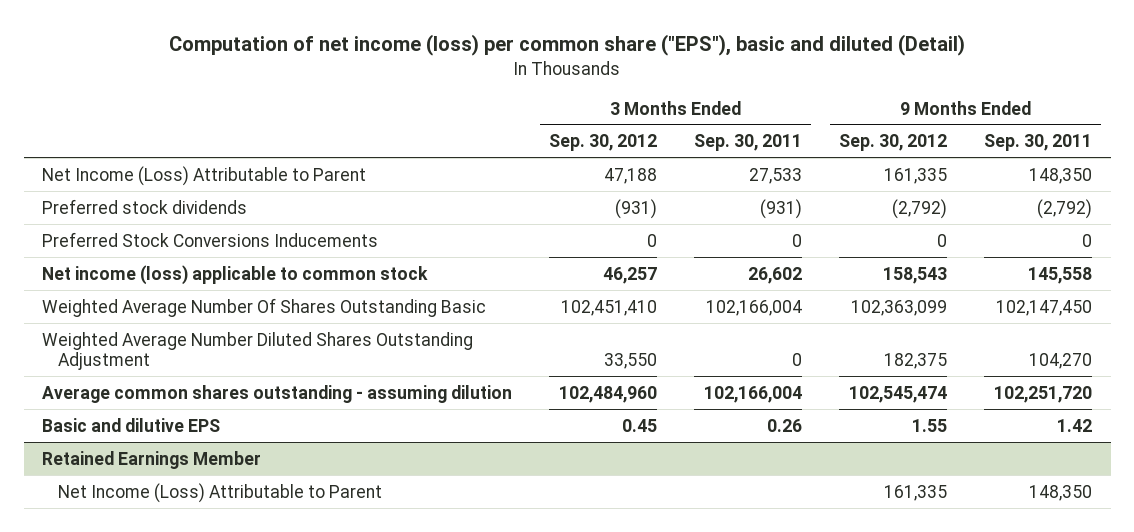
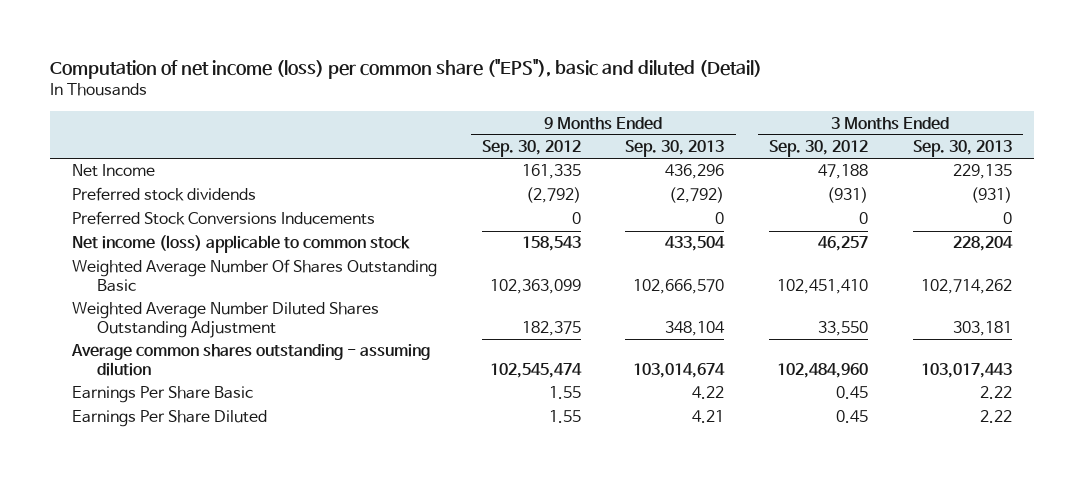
- | 3 Months Ended Sep. 30, 2012 | 3 Months Ended Sep. 30, 2011 | 9 Months Ended Sep. 30, 2012 | 9 Months Ended Sep. 30, 2011
+ | 9 Months Ended Sep. 30, 2012 | 9 Months Ended Sep. 30, 2013 | 3 Months Ended Sep. 30, 2012 | 3 Months Ended Sep. 30, 2013
- Net Income (Loss) Attributable to Parent | 47,188 | 27,533 | 161,335 | 148,350
+ Net Income | 161,335 | 436,296 | 47,188 | 229,135
- Basic and dilutive EPS | 0.45 | 0.26 | 1.55 | 1.42
- Retained Earnings Member
- Net Income (Loss) Attributable to Parent | | | 161,335 | 148,350
+ Earnings Per Share Basic | 1.55 | 4.22 | 0.45 | 2.22
+ Earnings Per Share Diluted | 1.55 | 4.21 | 0.45 | 2.22

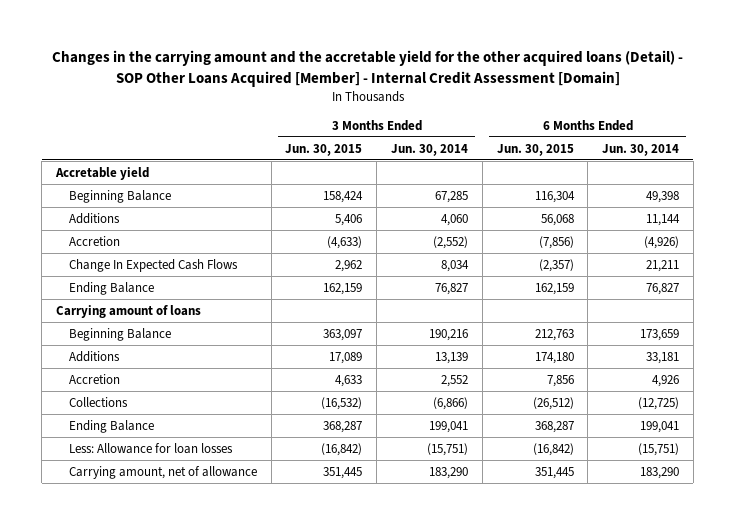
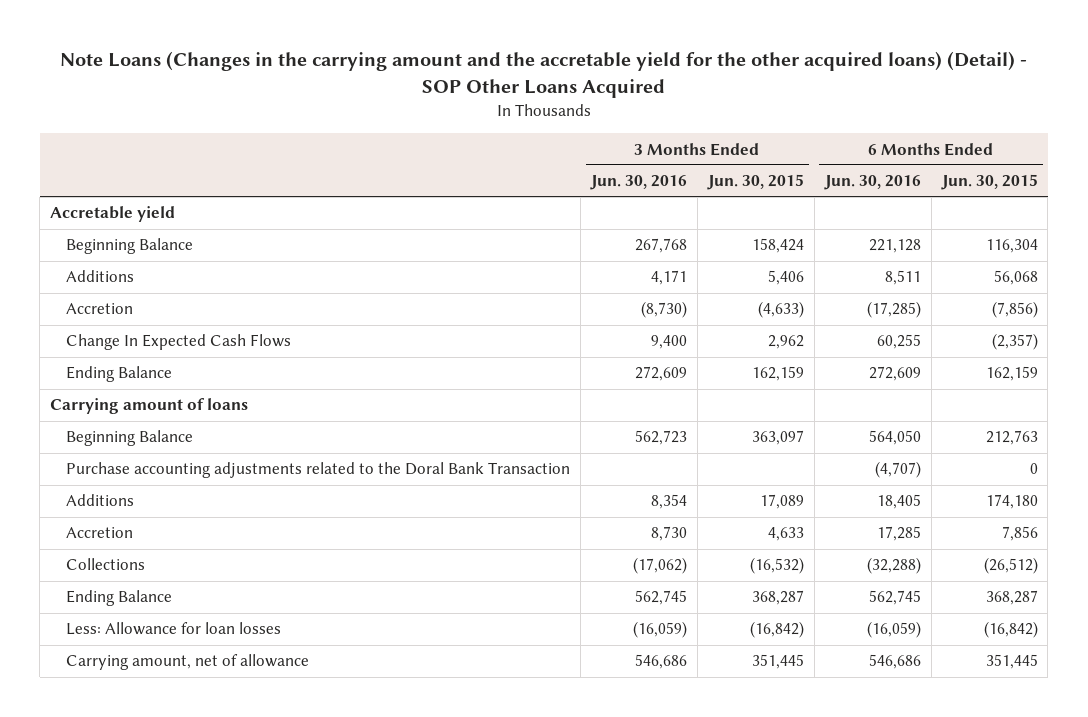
- Changes in the carrying amount and the accretable yield for the other acquired loans (Detail) - SOP Other Loans Acquired [Member] - Internal Credit Assessment [Domain]
+ Note Loans (Changes in the carrying amount and the accretable yield for the other acquired loans) (Detail) - SOP Other Loans Acquired
- | 3 Months Ended Jun. 30, 2015 | 3 Months Ended Jun. 30, 2014 | 6 Months Ended Jun. 30, 2015 | 6 Months Ended Jun. 30, 2014
+ | 3 Months Ended Jun. 30, 2016 | 3 Months Ended Jun. 30, 2015 | 6 Months Ended Jun. 30, 2016 | 6 Months Ended Jun. 30, 2015
+ Purchase accounting adjustments related to the Doral Bank Transaction | | | (4,707) | 0

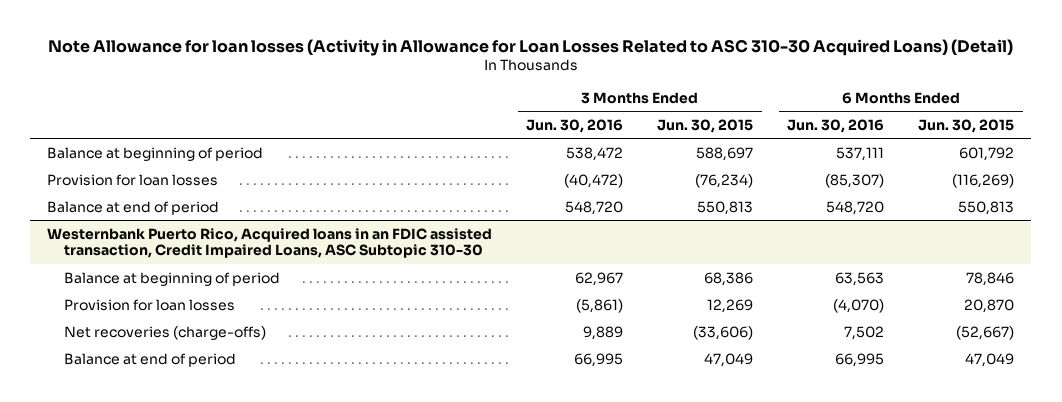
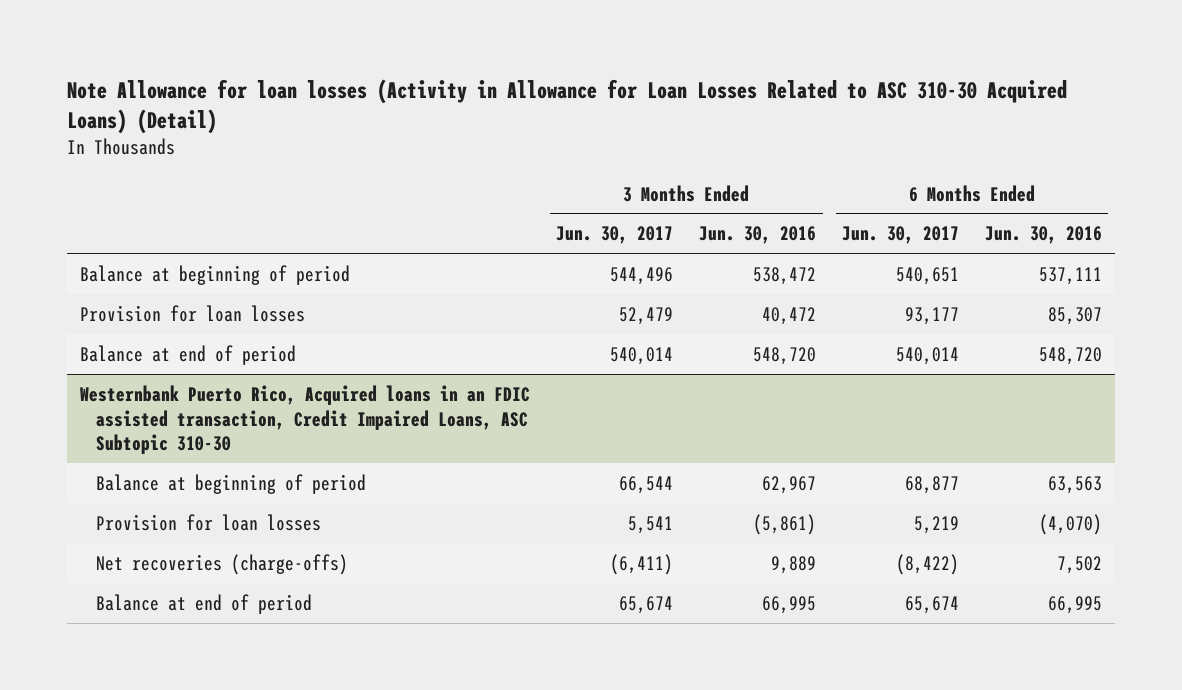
- | 3 Months Ended Jun. 30, 2016 | 3 Months Ended Jun. 30, 2015 | 6 Months Ended Jun. 30, 2016 | 6 Months Ended Jun. 30, 2015
+ | 3 Months Ended Jun. 30, 2017 | 3 Months Ended Jun. 30, 2016 | 6 Months Ended Jun. 30, 2017 | 6 Months Ended Jun. 30, 2016
- Provision for loan losses | (40,472) | (76,234) | (85,307) | (116,269)
+ Provision for loan losses | 52,479 | 40,472 | 93,177 | 85,307

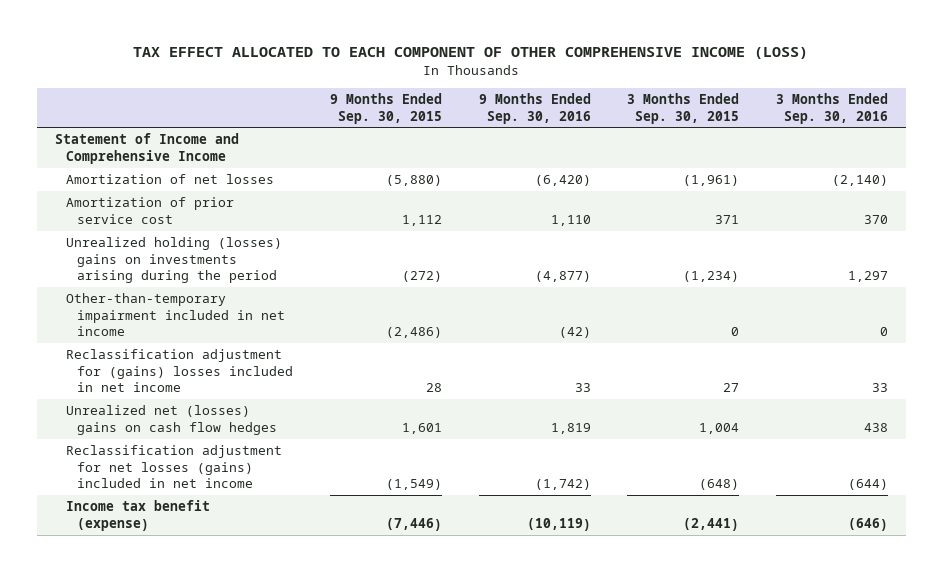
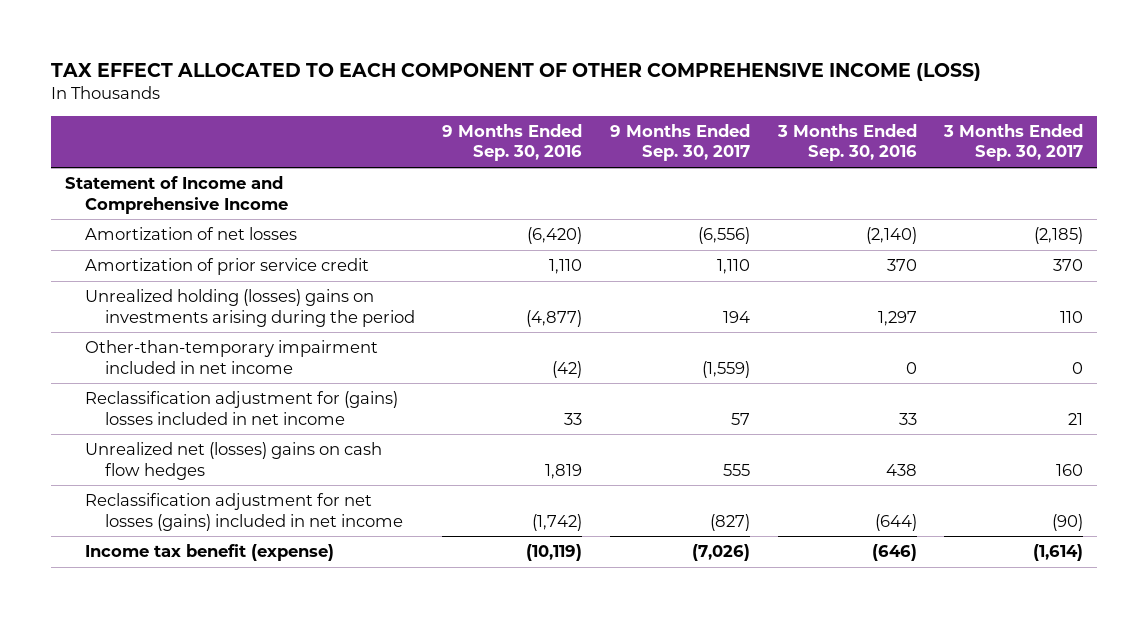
- | 9 Months Ended Sep. 30, 2015 | 9 Months Ended Sep. 30, 2016 | 3 Months Ended Sep. 30, 2015 | 3 Months Ended Sep. 30, 2016
+ | 9 Months Ended Sep. 30, 2016 | 9 Months Ended Sep. 30, 2017 | 3 Months Ended Sep. 30, 2016 | 3 Months Ended Sep. 30, 2017
- Amortization of prior service cost | 1,112 | 1,110 | 371 | 370
+ Amortization of prior service credit | 1,110 | 1,110 | 370 | 370

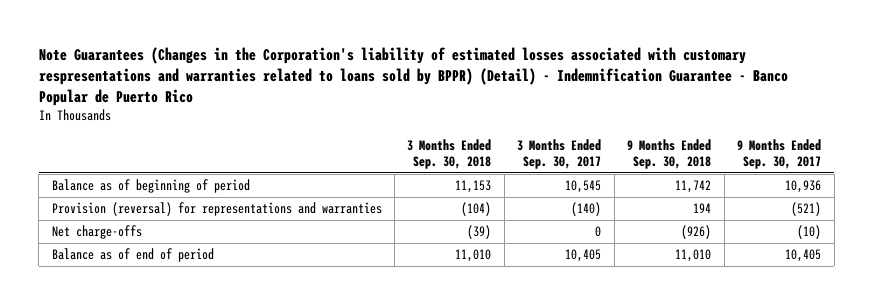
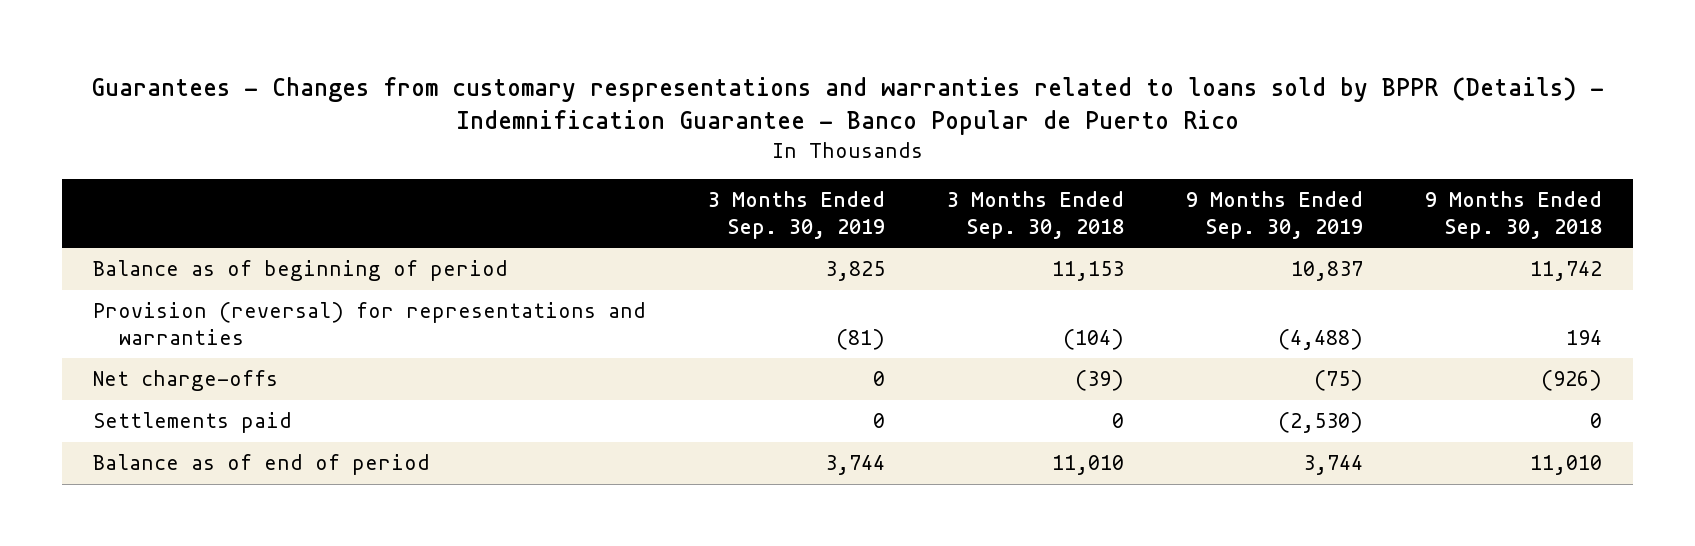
- Note Guarantees (Changes in the Corporation's liability of estimated losses associated with customary respresentations and warranties related to loans sold by BPPR) (Detail) - Indemnification Guarantee - Banco Popular de Puerto Rico
+ Guarantees - Changes from customary respresentations and warranties related to loans sold by BPPR (Details) - Indemnification Guarantee - Banco Popular de Puerto Rico
- | 3 Months Ended Sep. 30, 2018 | 3 Months Ended Sep. 30, 2017 | 9 Months Ended Sep. 30, 2018 | 9 Months Ended Sep. 30, 2017
+ | 3 Months Ended Sep. 30, 2019 | 3 Months Ended Sep. 30, 2018 | 9 Months Ended Sep. 30, 2019 | 9 Months Ended Sep. 30, 2018
+ Settlements paid | 0 | 0 | (2,530) | 0

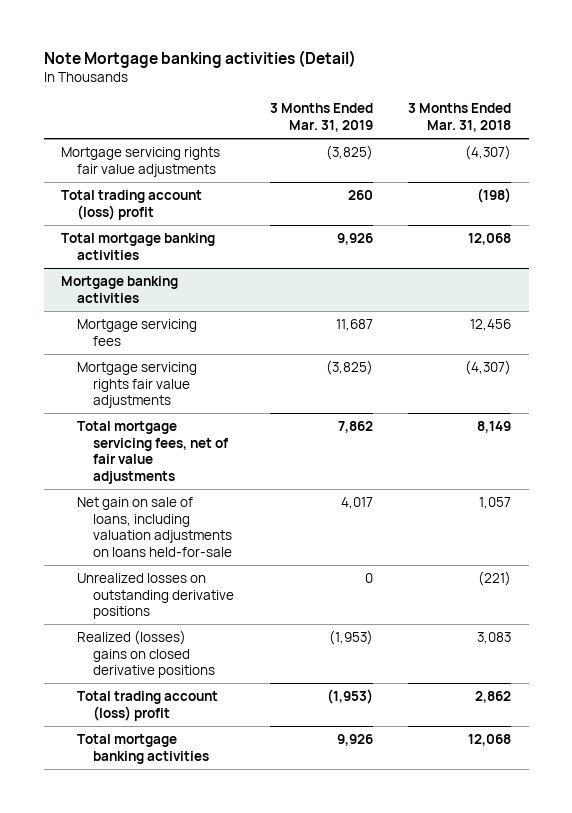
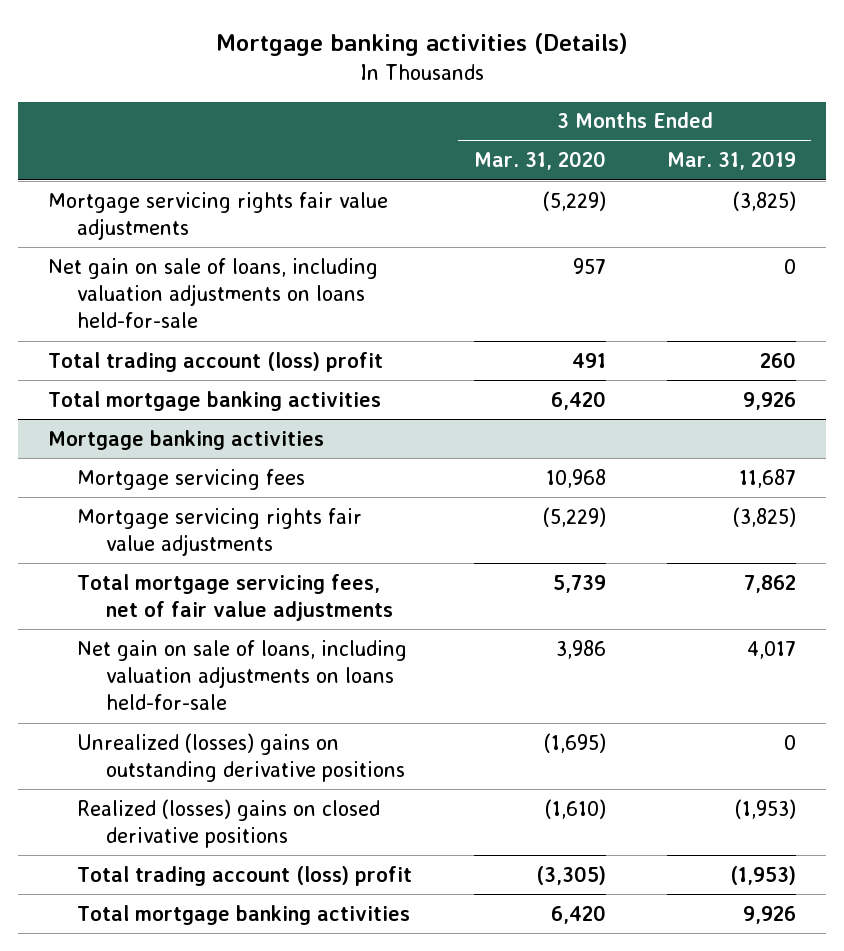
- Note Mortgage banking activities (Detail)
+ Mortgage banking activities (Details)
- | 3 Months Ended Mar. 31, 2019 | 3 Months Ended Mar. 31, 2018
+ | 3 Months Ended Mar. 31, 2020 | 3 Months Ended Mar. 31, 2019
+ Net gain on sale of loans, including valuation adjustments on loans held-for-sale | 957 | 0
@ Mortgage banking activities
- Unrealized losses on outstanding derivative positions | 0 | (221)
+ Unrealized (losses) gains on outstanding derivative positions | (1,695) | 0

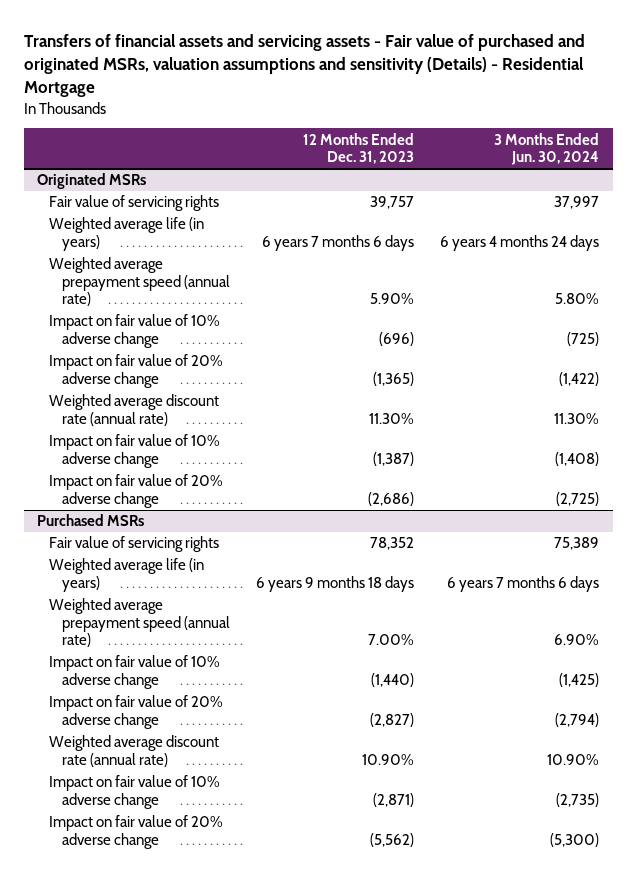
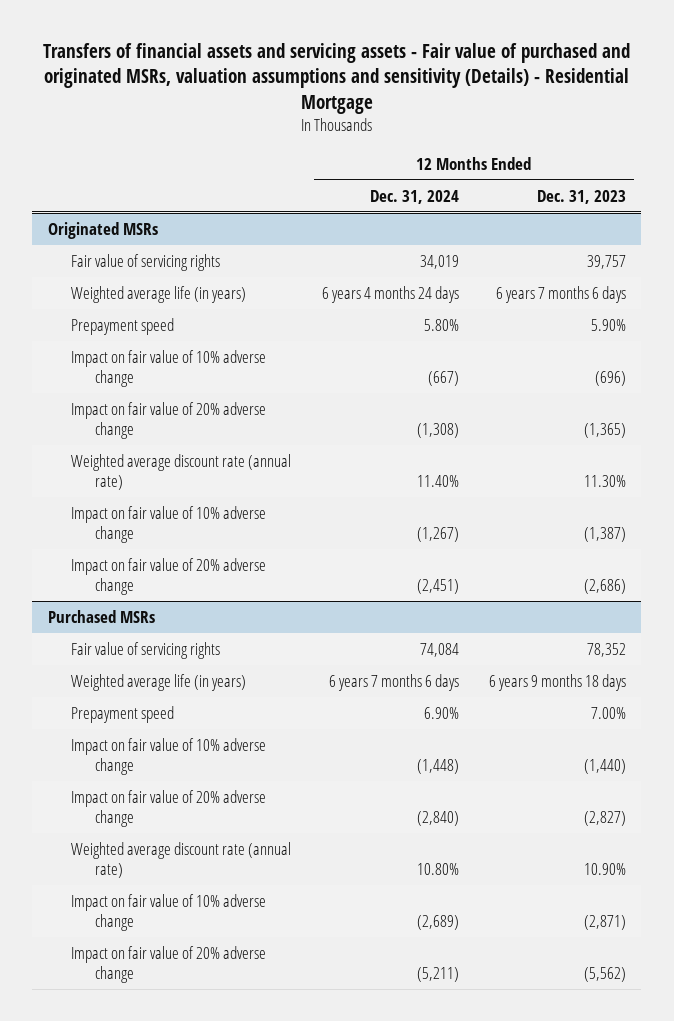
- | 12 Months Ended Dec. 31, 2023 | 3 Months Ended Jun. 30, 2024
+ | 12 Months Ended Dec. 31, 2024 | 12 Months Ended Dec. 31, 2023
@ Originated MSRs
- Weighted average prepayment speed (annual rate) | 5.90% | 5.80%
+ Prepayment speed | 5.80% | 5.90%
@ Purchased MSRs
- Weighted average prepayment speed (annual rate) | 7.00% | 6.90%
+ Prepayment speed | 6.90% | 7.00%

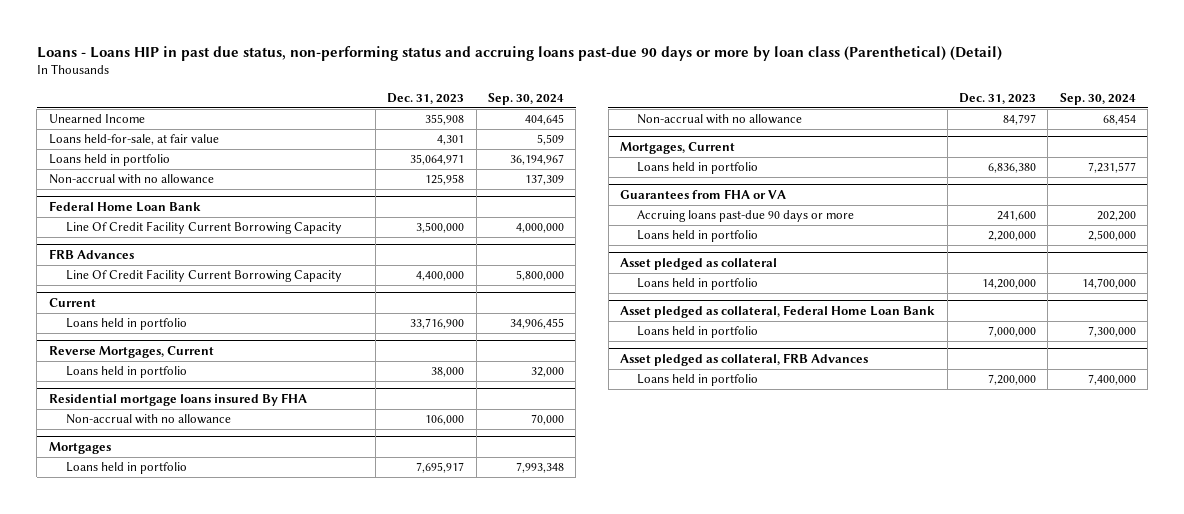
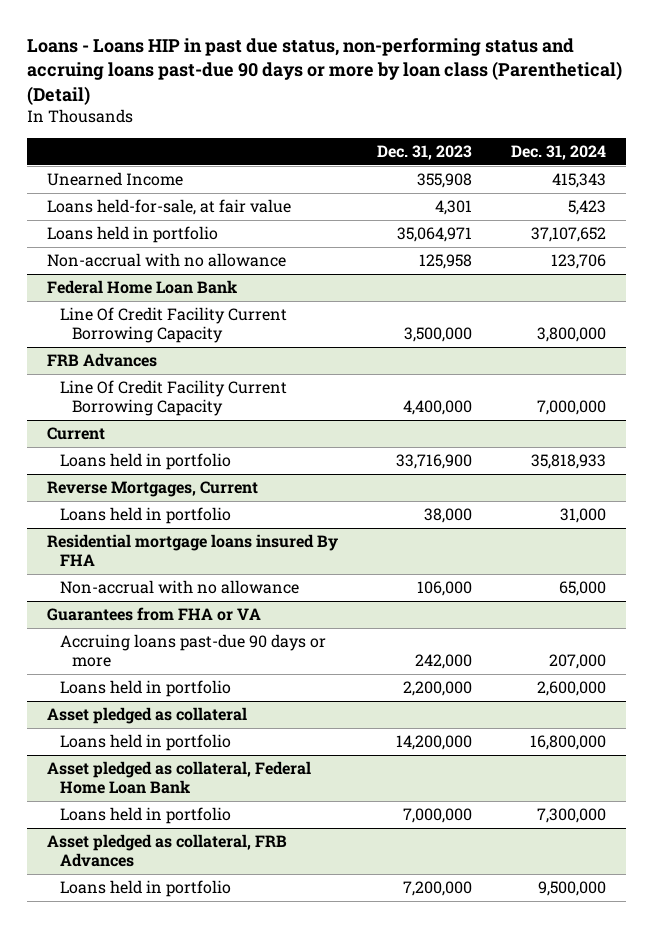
- | Dec. 31, 2023 | Sep. 30, 2024
+ | Dec. 31, 2023 | Dec. 31, 2024
- Mortgages
- Loans held in portfolio | 7,695,917 | 7,993,348
- Non-accrual with no allowance | 84,797 | 68,454
- Mortgages, Current
- Loans held in portfolio | 6,836,380 | 7,231,577
@ Guarantees from FHA or VA
- Accruing loans past-due 90 days or more | 241,600 | 202,200
+ Accruing loans past-due 90 days or more | 242,000 | 207,000

